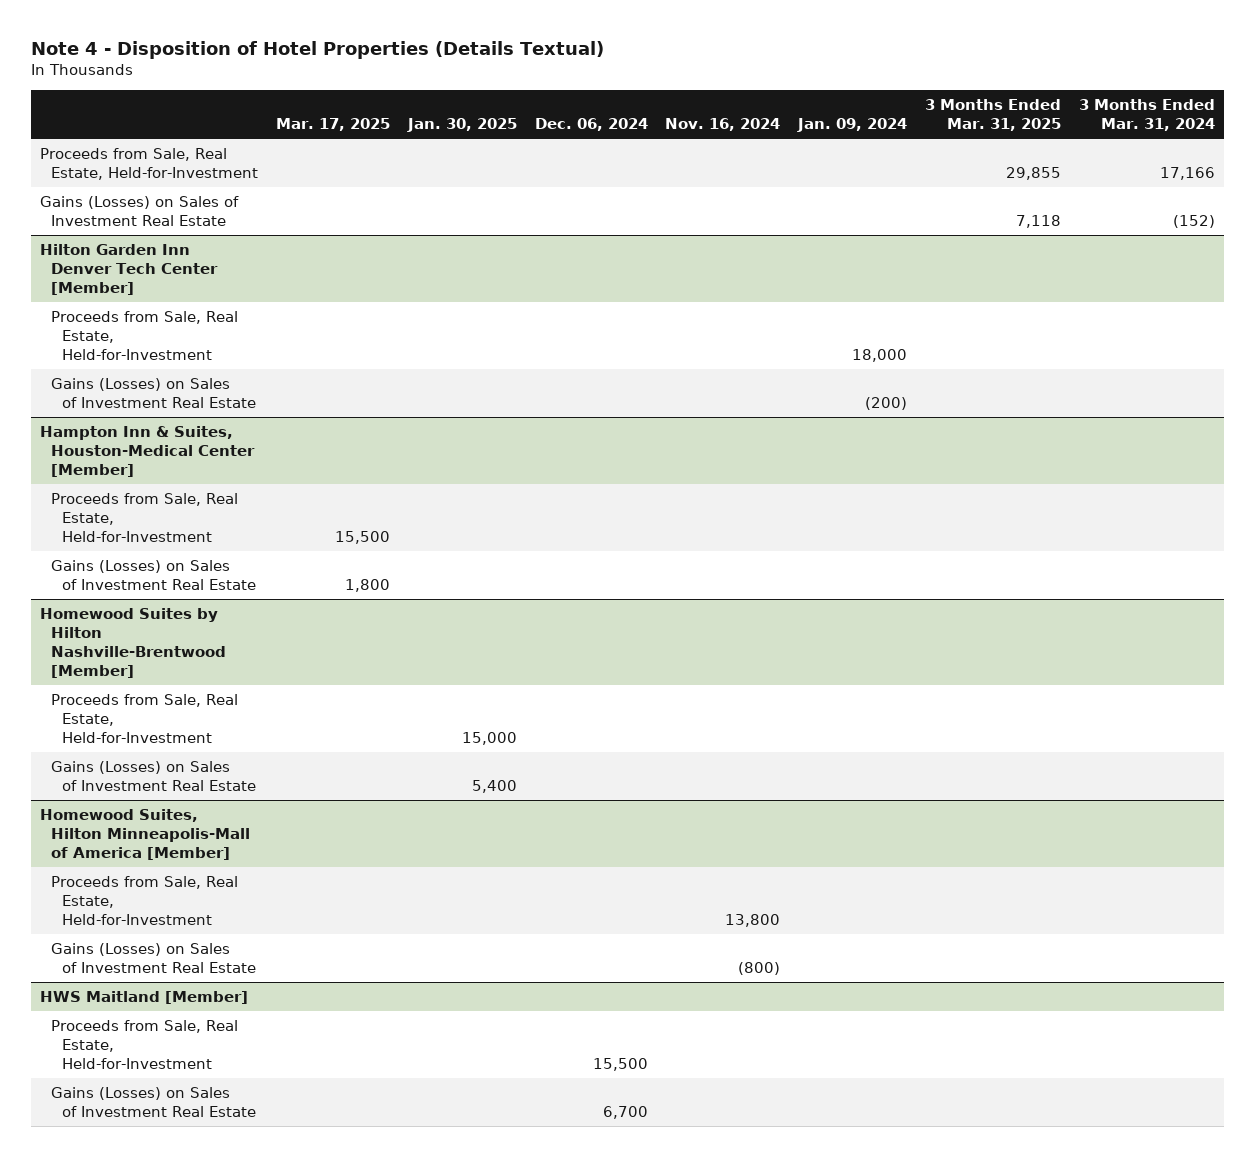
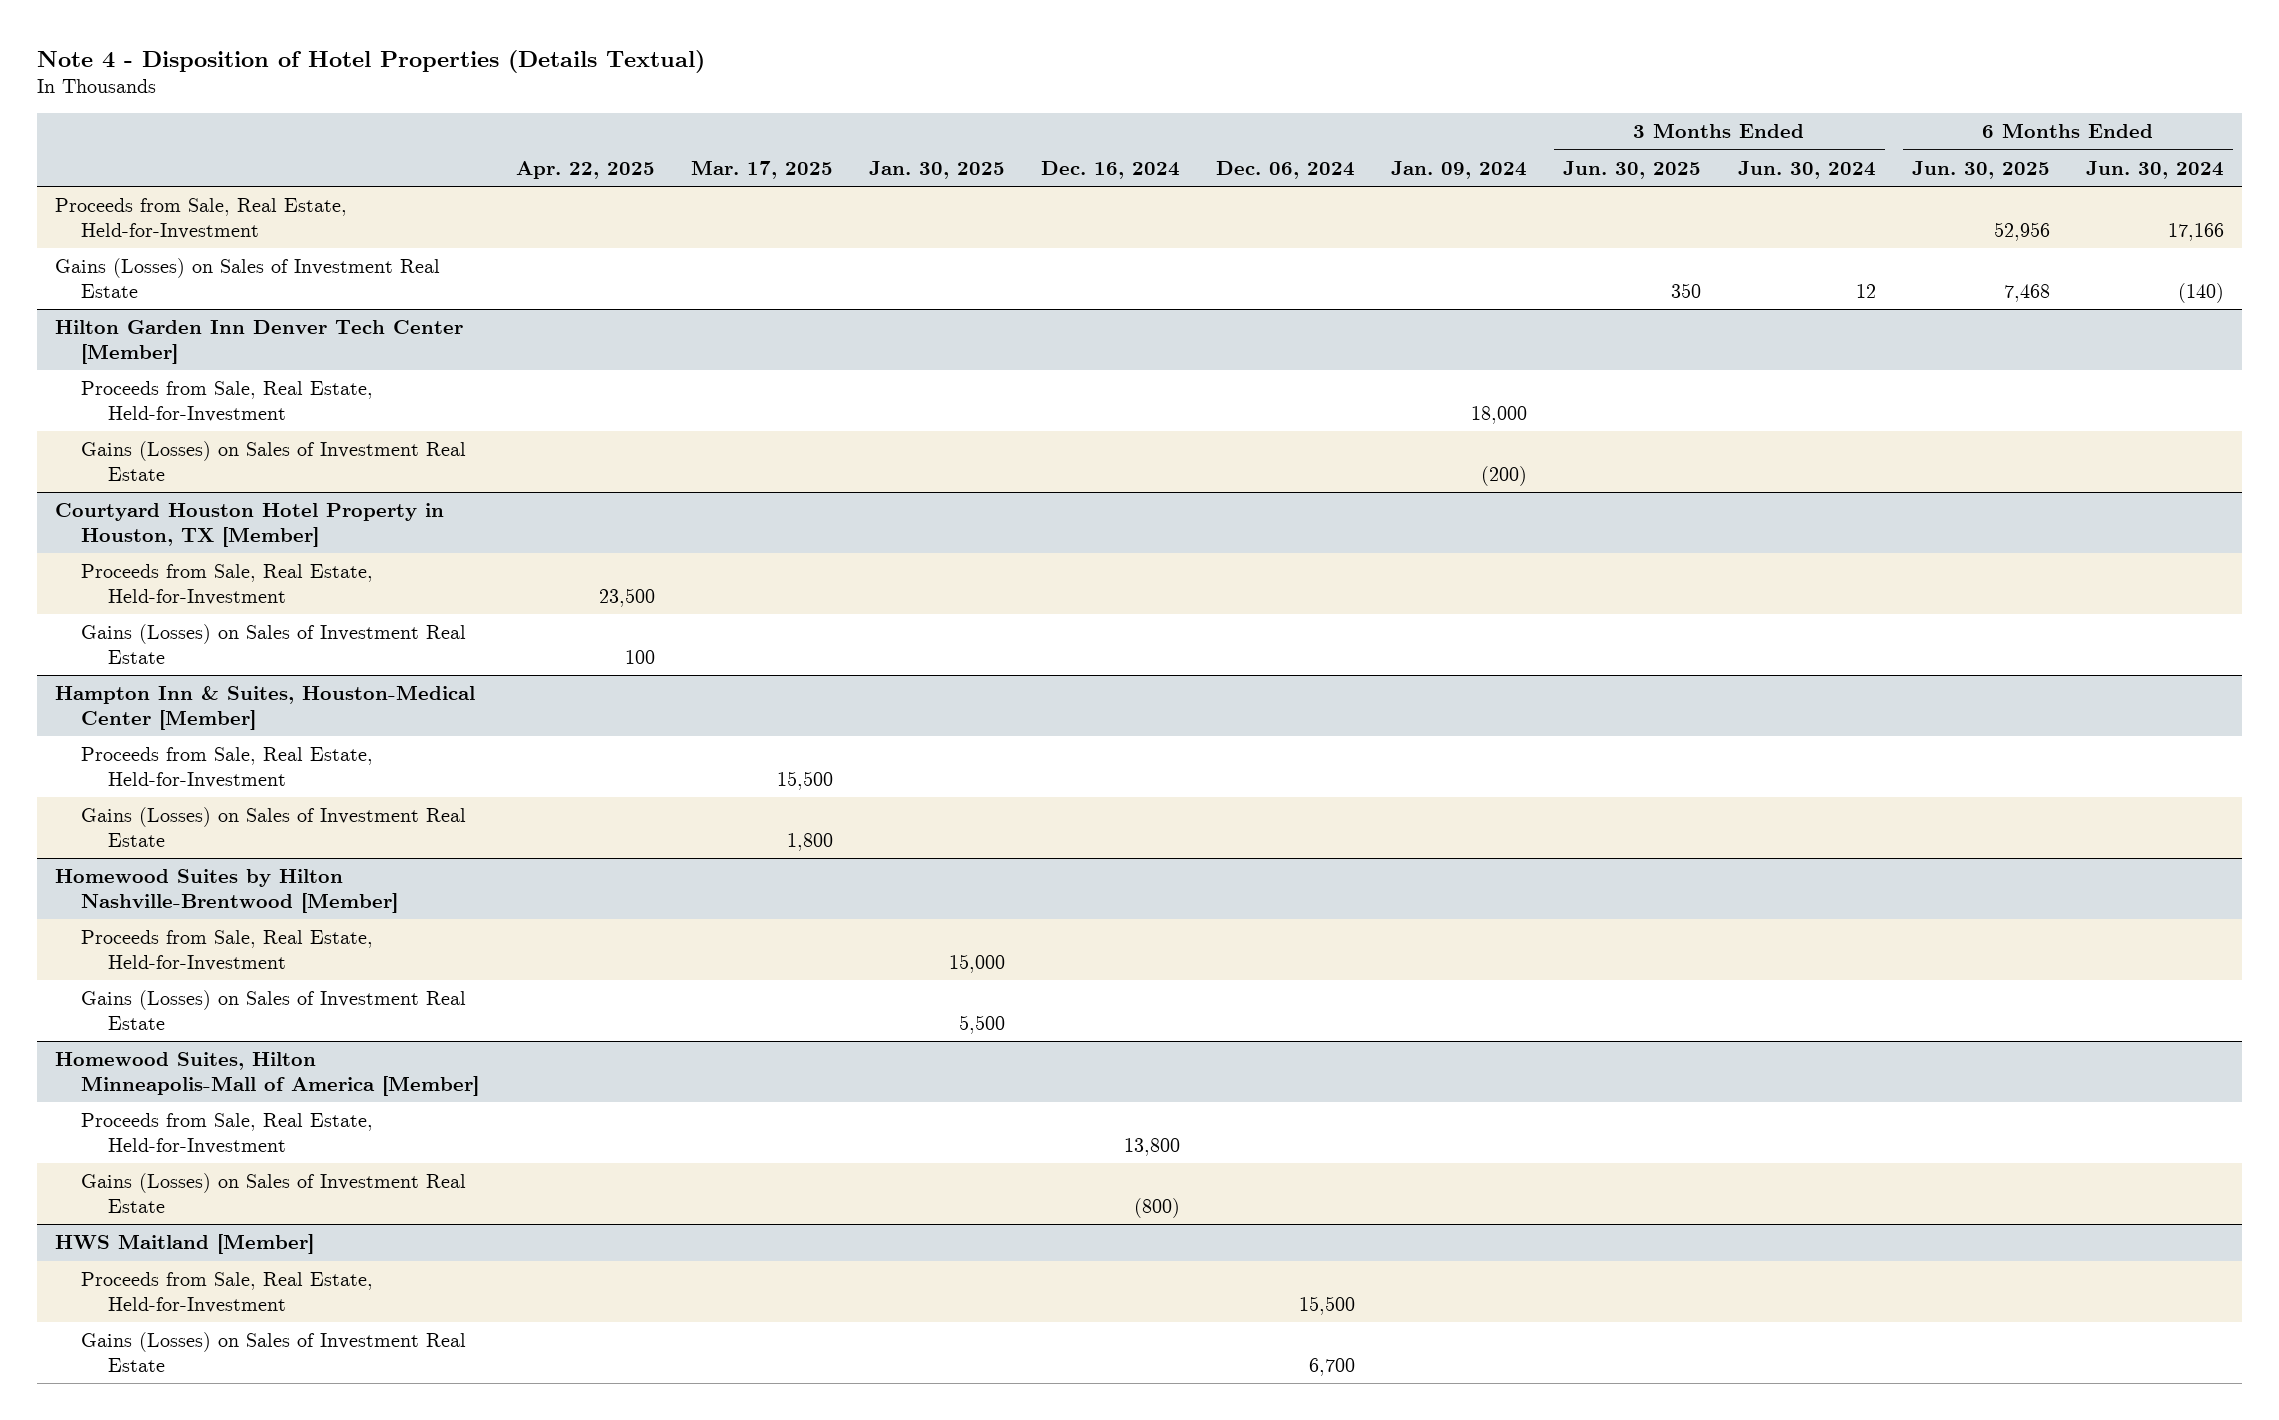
- | Mar. 17, 2025 | Jan. 30, 2025 | Dec. 06, 2024 | Nov. 16, 2024 | Jan. 09, 2024 | 3 Months Ended Mar. 31, 2025 | 3 Months Ended Mar. 31, 2024
+ | Apr. 22, 2025 | Mar. 17, 2025 | Jan. 30, 2025 | Dec. 16, 2024 | Dec. 06, 2024 | Jan. 09, 2024 | 3 Months Ended Jun. 30, 2025 | 3 Months Ended Jun. 30, 2024 | 6 Months Ended Jun. 30, 2025 | 6 Months Ended Jun. 30, 2024
+ Courtyard Houston Hotel Property in Houston, TX [Member]
+ Proceeds from Sale, Real Estate, Held-for-Investment | 23,500 | | | | | | | | |
+ Gains (Losses) on Sales of Investment Real Estate | 100 | | | | | | | | |
@ Homewood Suites by Hilton Nashville-Brentwood [Member]
- Gains (Losses) on Sales of Investment Real Estate | | 5,400 | | | | |
+ Gains (Losses) on Sales of Investment Real Estate | | | 5,500 | | | | | | |

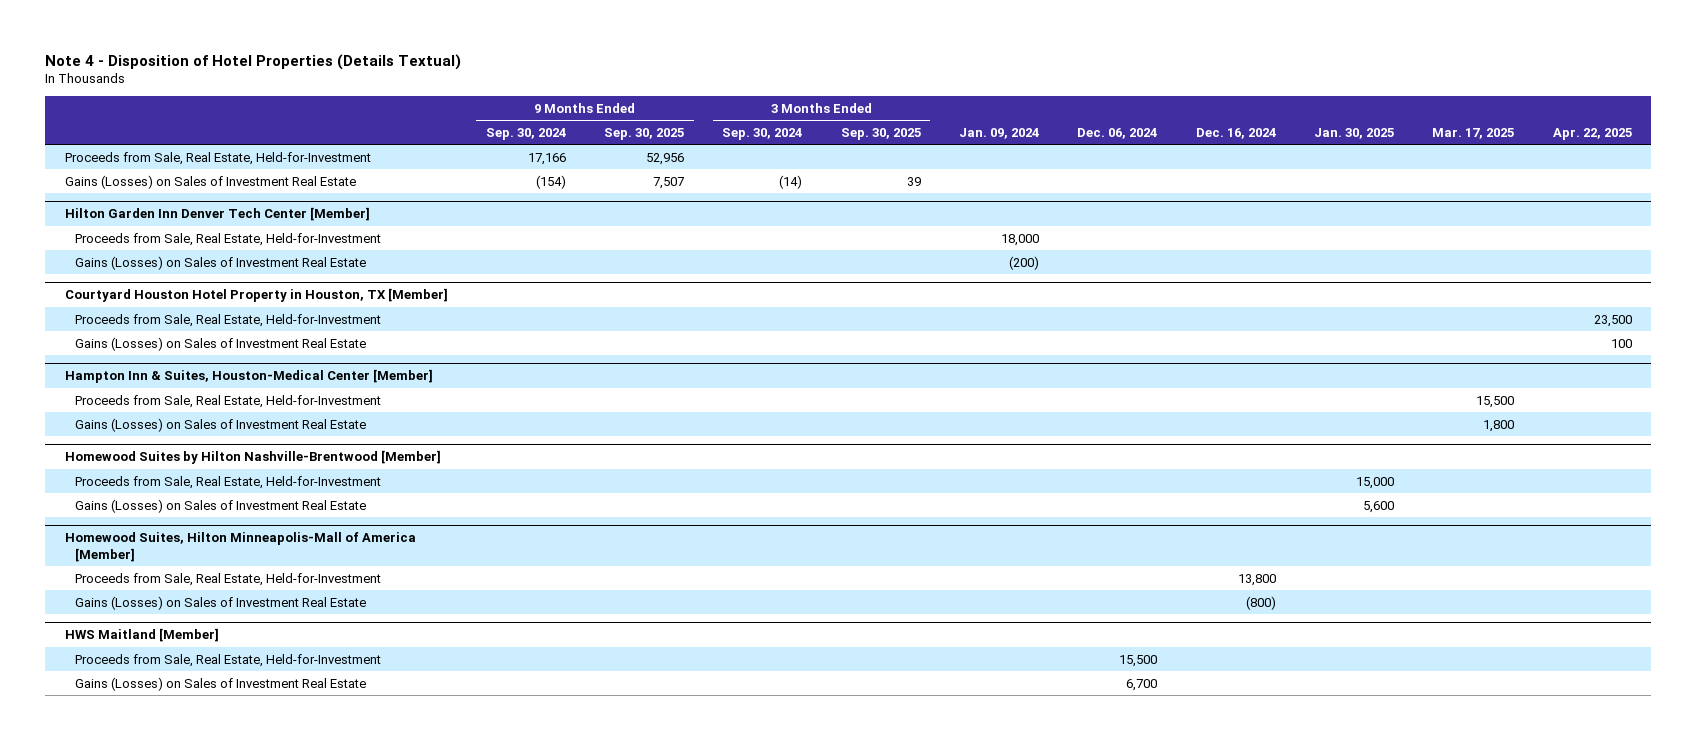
- | Apr. 22, 2025 | Mar. 17, 2025 | Jan. 30, 2025 | Dec. 16, 2024 | Dec. 06, 2024 | Jan. 09, 2024 | 3 Months Ended Jun. 30, 2025 | 3 Months Ended Jun. 30, 2024 | 6 Months Ended Jun. 30, 2025 | 6 Months Ended Jun. 30, 2024
+ | 9 Months Ended Sep. 30, 2024 | 9 Months Ended Sep. 30, 2025 | 3 Months Ended Sep. 30, 2024 | 3 Months Ended Sep. 30, 2025 | Jan. 09, 2024 | Dec. 06, 2024 | Dec. 16, 2024 | Jan. 30, 2025 | Mar. 17, 2025 | Apr. 22, 2025
@ Homewood Suites by Hilton Nashville-Brentwood [Member]
- Gains (Losses) on Sales of Investment Real Estate | | | 5,500 | | | | | | |
+ Gains (Losses) on Sales of Investment Real Estate | | | | | | | | 5,600 | |

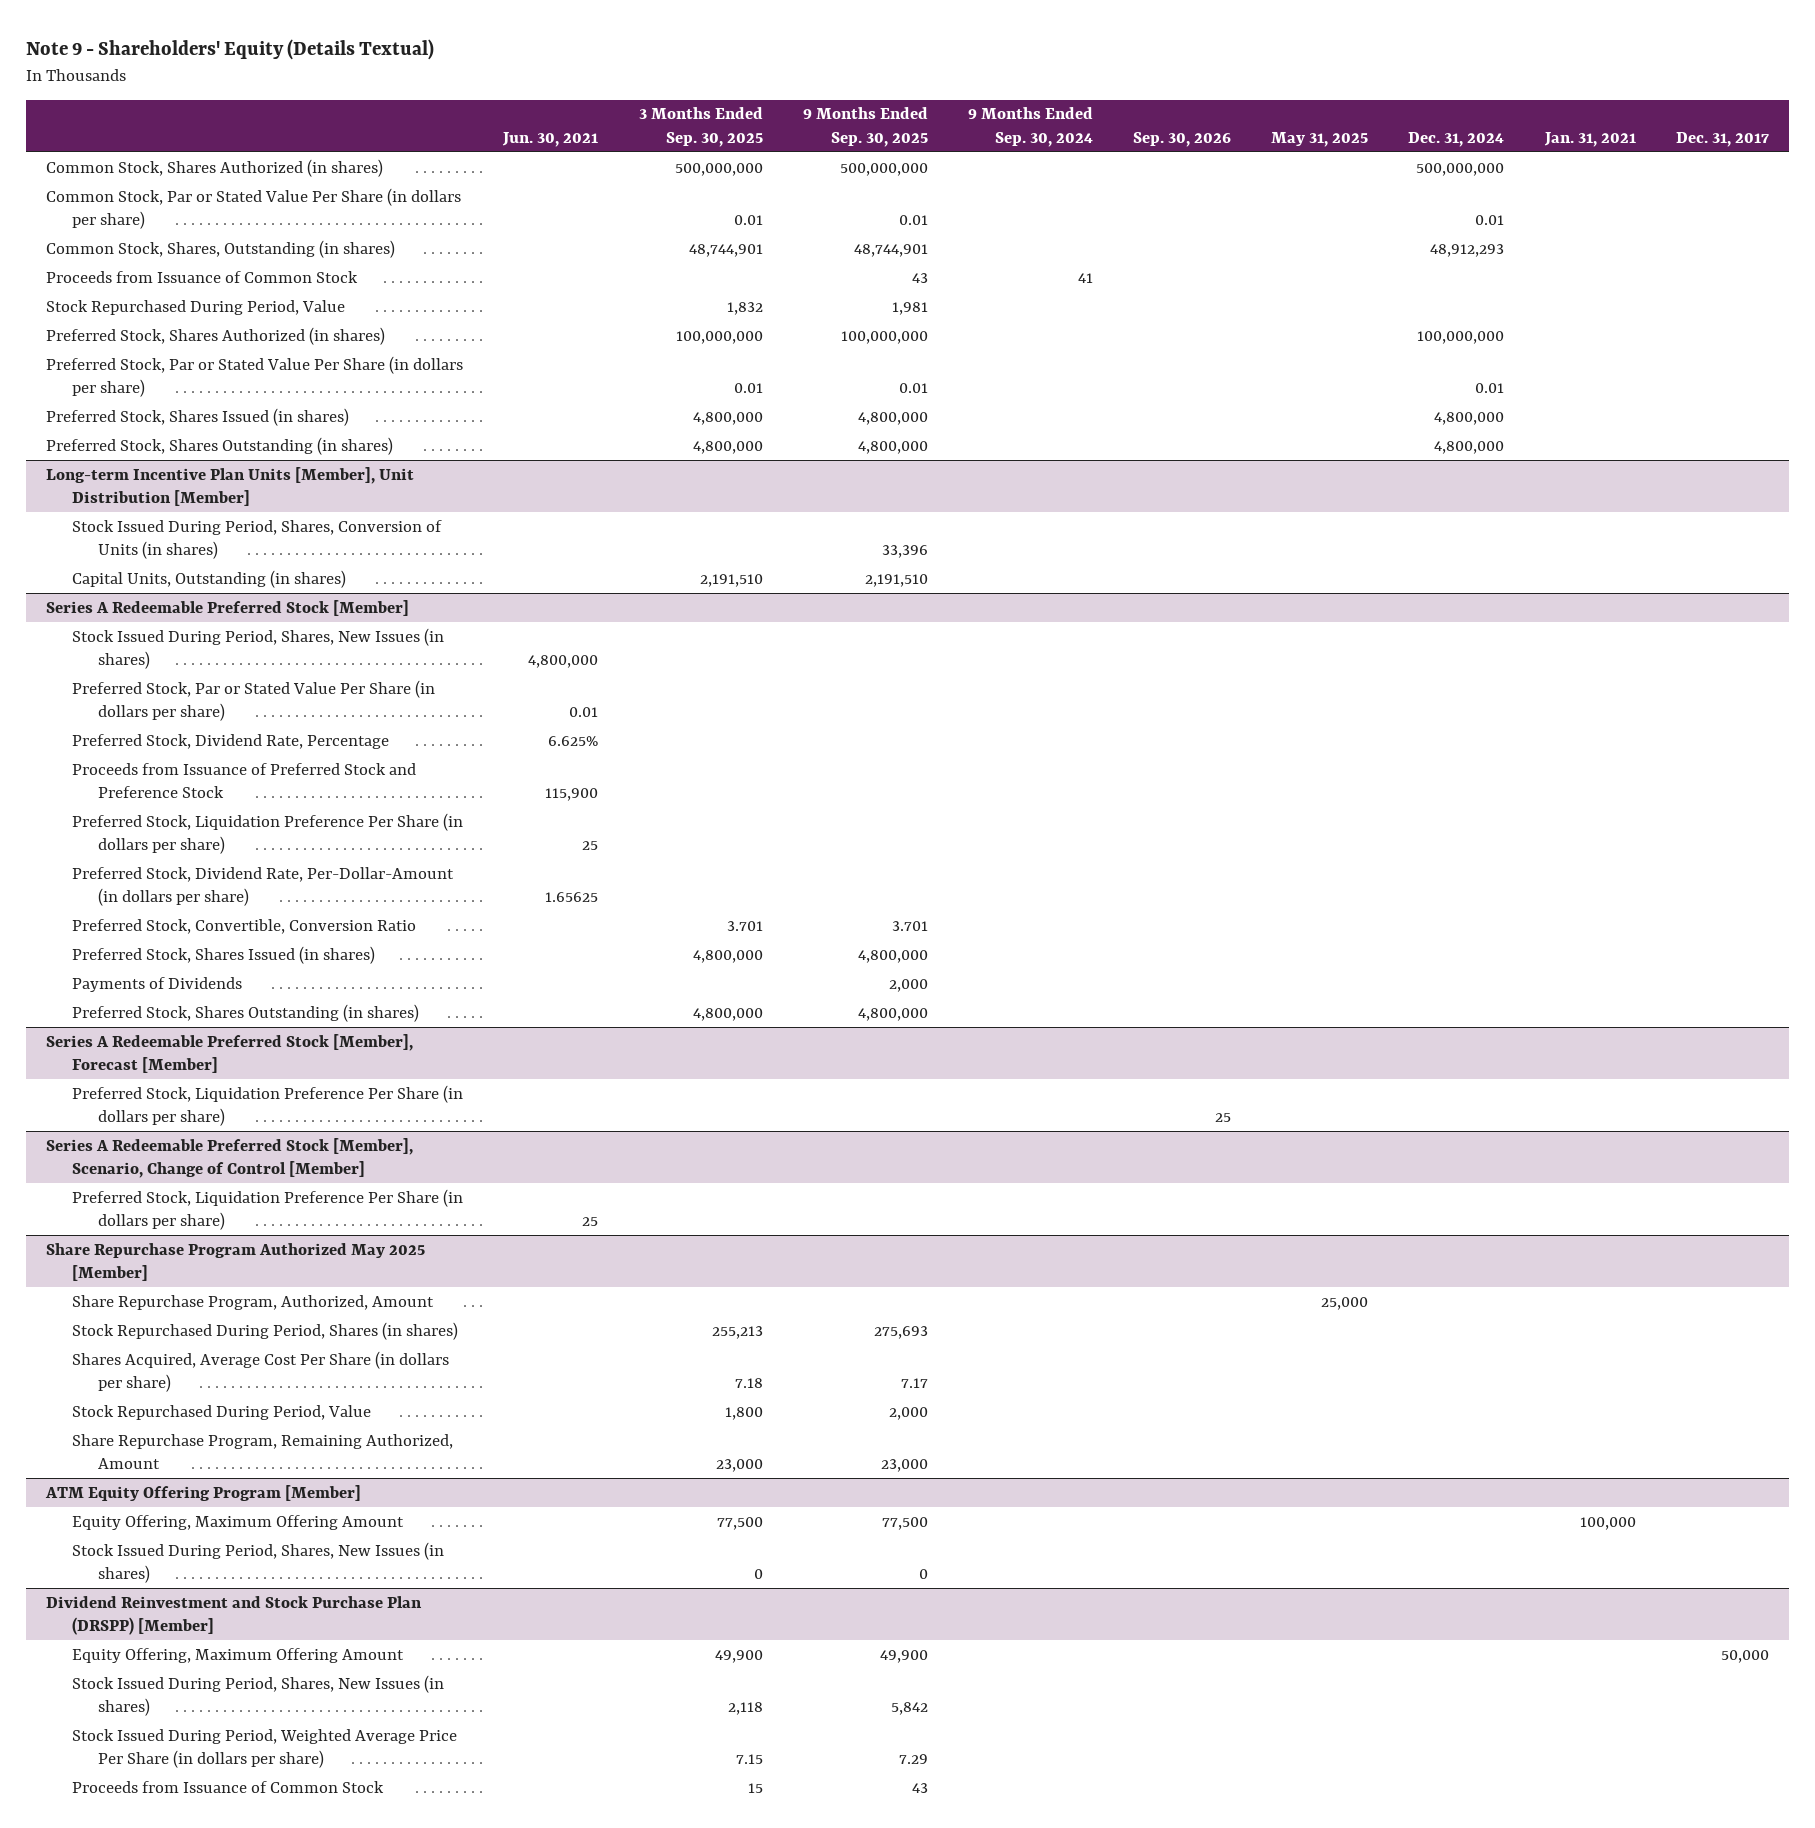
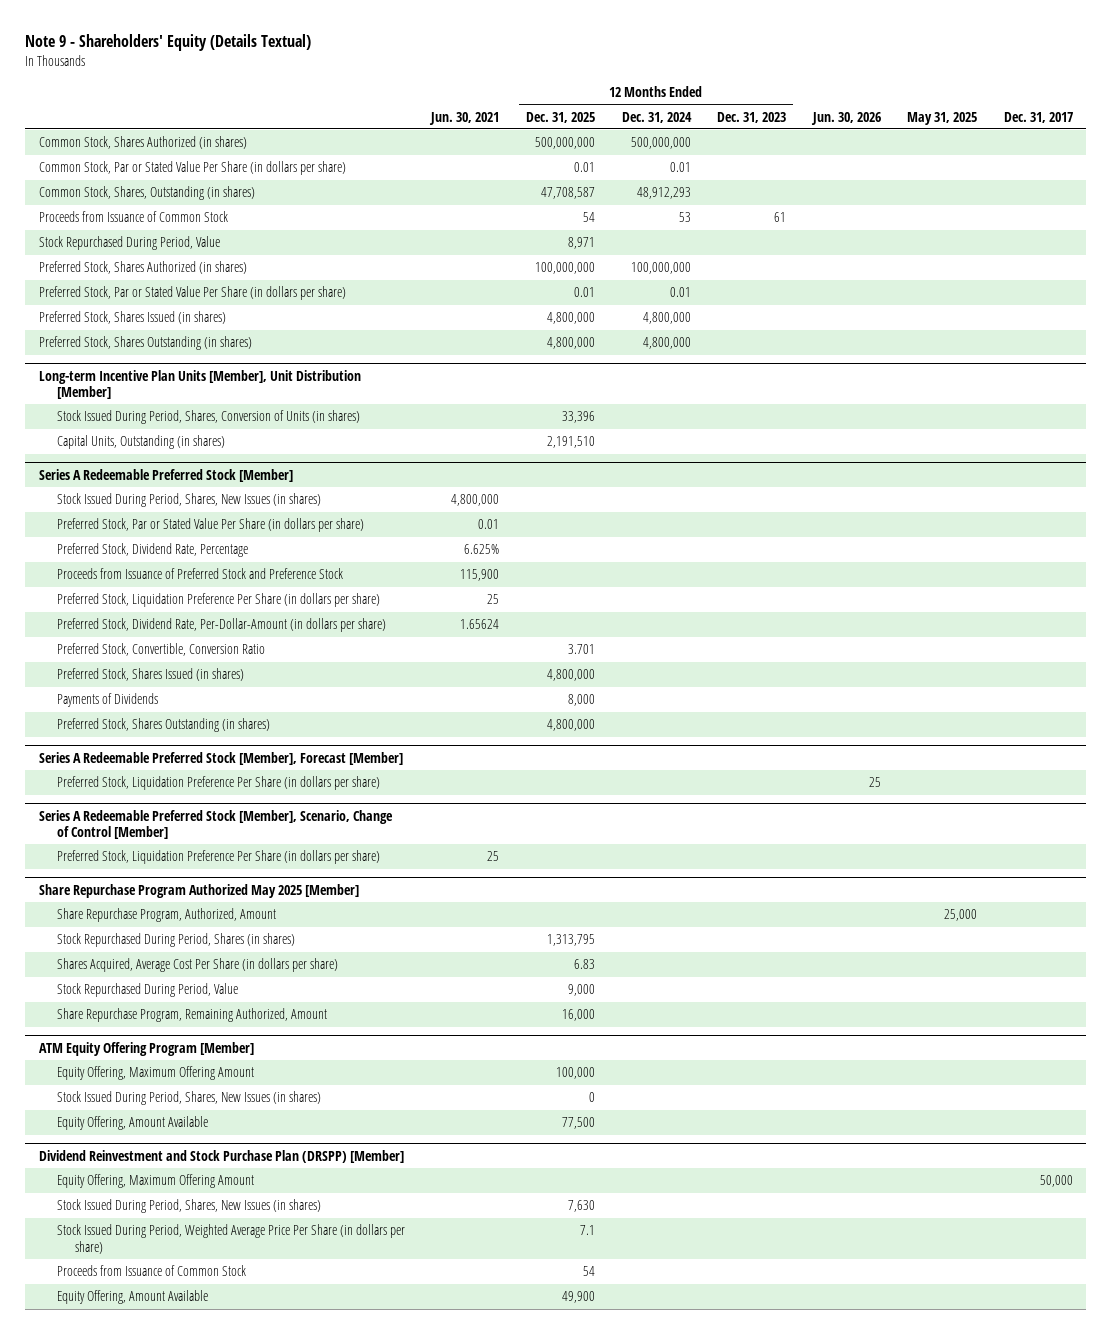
- | Jun. 30, 2021 | 3 Months Ended Sep. 30, 2025 | 9 Months Ended Sep. 30, 2025 | 9 Months Ended Sep. 30, 2024 | Sep. 30, 2026 | May 31, 2025 | Dec. 31, 2024 | Jan. 31, 2021 | Dec. 31, 2017
+ | Jun. 30, 2021 | 12 Months Ended Dec. 31, 2025 | 12 Months Ended Dec. 31, 2024 | 12 Months Ended Dec. 31, 2023 | Jun. 30, 2026 | May 31, 2025 | Dec. 31, 2017
@ Series A Redeemable Preferred Stock [Member]
- Preferred Stock, Dividend Rate, Per-Dollar-Amount (in dollars per share) | 1.65625 | | | | | | | |
+ Preferred Stock, Dividend Rate, Per-Dollar-Amount (in dollars per share) | 1.65624 | | | | | |
@ ATM Equity Offering Program [Member]
+ Equity Offering, Amount Available | | 77,500 | | | | |
@ Dividend Reinvestment and Stock Purchase Plan (DRSPP) [Member]
+ Equity Offering, Amount Available | | 49,900 | | | | |

